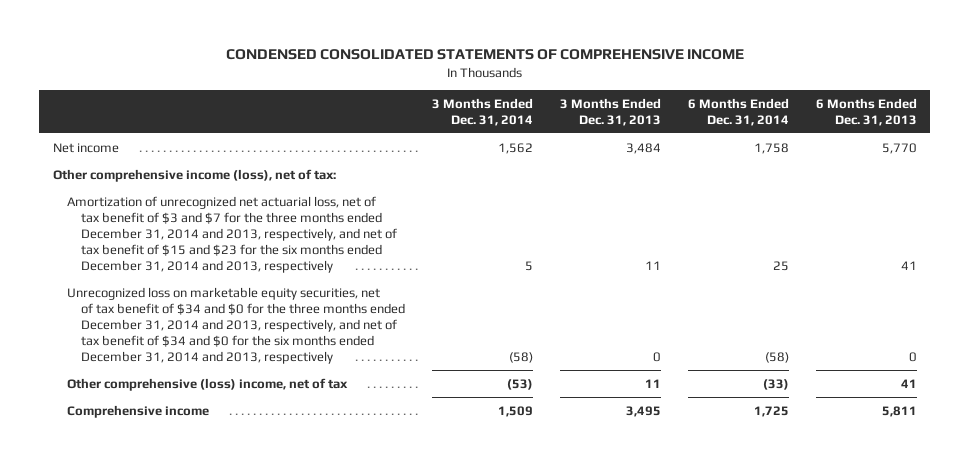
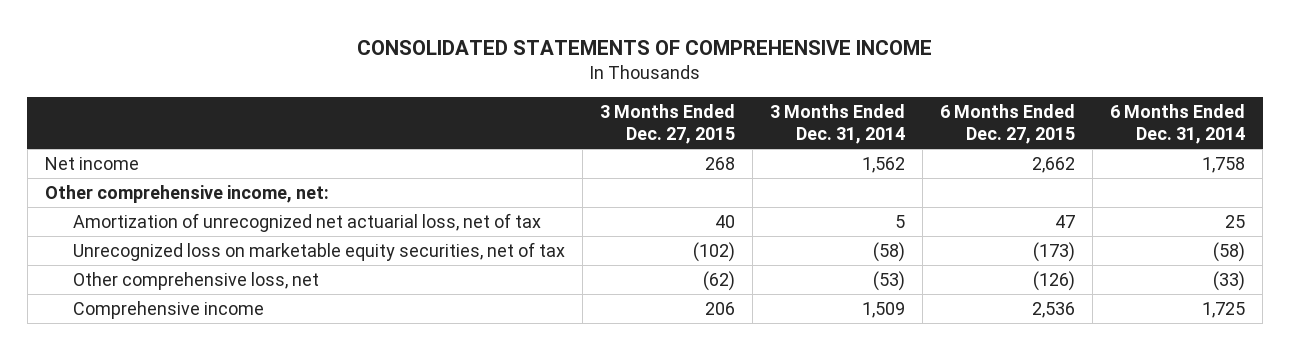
- CONDENSED CONSOLIDATED STATEMENTS OF COMPREHENSIVE INCOME
+ CONSOLIDATED STATEMENTS OF COMPREHENSIVE INCOME
- | 3 Months Ended Dec. 31, 2014 | 3 Months Ended Dec. 31, 2013 | 6 Months Ended Dec. 31, 2014 | 6 Months Ended Dec. 31, 2013
+ | 3 Months Ended Dec. 27, 2015 | 3 Months Ended Dec. 31, 2014 | 6 Months Ended Dec. 27, 2015 | 6 Months Ended Dec. 31, 2014
- Other comprehensive income (loss), net of tax:
- Amortization of unrecognized net actuarial loss, net of tax benefit of $3 and $7 for the three months ended December 31, 2014 and 2013, respectively, and net of tax benefit of $15 and $23 for the six months ended December 31, 2014 and 2013, respectively | 5 | 11 | 25 | 41
- Unrecognized loss on marketable equity securities, net of tax benefit of $34 and $0 for the three months ended December 31, 2014 and 2013, respectively, and net of tax benefit of $34 and $0 for the six months ended December 31, 2014 and 2013, respectively | (58) | 0 | (58) | 0
- Other comprehensive (loss) income, net of tax | (53) | 11 | (33) | 41
+ Other comprehensive income, net:
+ Amortization of unrecognized net actuarial loss, net of tax | 40 | 5 | 47 | 25
+ Unrecognized loss on marketable equity securities, net of tax | (102) | (58) | (173) | (58)
+ Other comprehensive loss, net | (62) | (53) | (126) | (33)

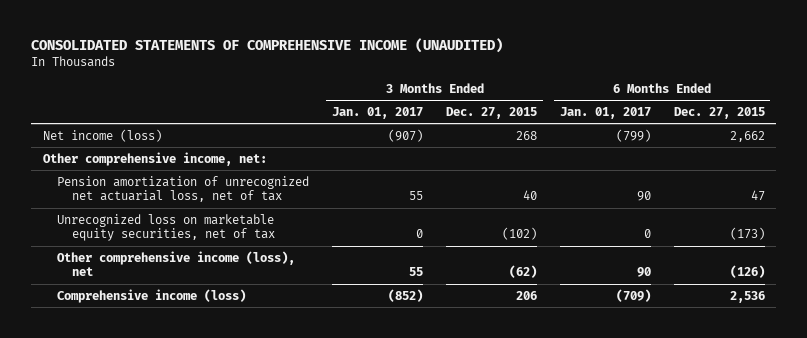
- CONSOLIDATED STATEMENTS OF COMPREHENSIVE INCOME
+ CONSOLIDATED STATEMENTS OF COMPREHENSIVE INCOME (UNAUDITED)
- | 3 Months Ended Dec. 27, 2015 | 3 Months Ended Dec. 31, 2014 | 6 Months Ended Dec. 27, 2015 | 6 Months Ended Dec. 31, 2014
+ | 3 Months Ended Jan. 01, 2017 | 3 Months Ended Dec. 27, 2015 | 6 Months Ended Jan. 01, 2017 | 6 Months Ended Dec. 27, 2015
- Net income | 268 | 1,562 | 2,662 | 1,758
+ Net income (loss) | (907) | 268 | (799) | 2,662
- Amortization of unrecognized net actuarial loss, net of tax | 40 | 5 | 47 | 25
+ Pension amortization of unrecognized net actuarial loss, net of tax | 55 | 40 | 90 | 47
- Other comprehensive loss, net | (62) | (53) | (126) | (33)
- Comprehensive income | 206 | 1,509 | 2,536 | 1,725
+ Other comprehensive income (loss), net | 55 | (62) | 90 | (126)
+ Comprehensive income (loss) | (852) | 206 | (709) | 2,536

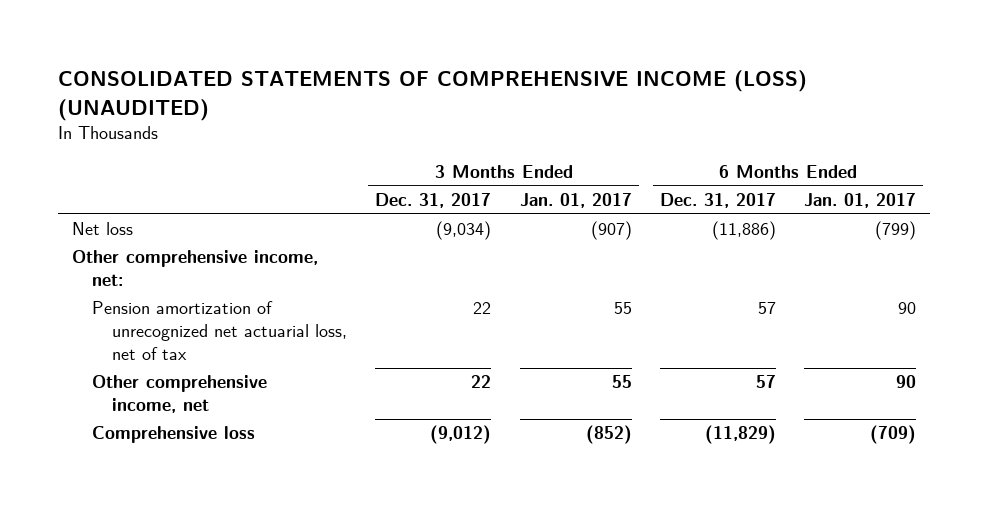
- CONSOLIDATED STATEMENTS OF COMPREHENSIVE INCOME (UNAUDITED)
+ CONSOLIDATED STATEMENTS OF COMPREHENSIVE INCOME (LOSS) (UNAUDITED)
- | 3 Months Ended Jan. 01, 2017 | 3 Months Ended Dec. 27, 2015 | 6 Months Ended Jan. 01, 2017 | 6 Months Ended Dec. 27, 2015
+ | 3 Months Ended Dec. 31, 2017 | 3 Months Ended Jan. 01, 2017 | 6 Months Ended Dec. 31, 2017 | 6 Months Ended Jan. 01, 2017
- Net income (loss) | (907) | 268 | (799) | 2,662
+ Net loss | (9,034) | (907) | (11,886) | (799)
- Unrecognized loss on marketable equity securities, net of tax | 0 | (102) | 0 | (173)
- Other comprehensive income (loss), net | 55 | (62) | 90 | (126)
- Comprehensive income (loss) | (852) | 206 | (709) | 2,536
+ Other comprehensive income, net | 22 | 55 | 57 | 90
+ Comprehensive loss | (9,012) | (852) | (11,829) | (709)

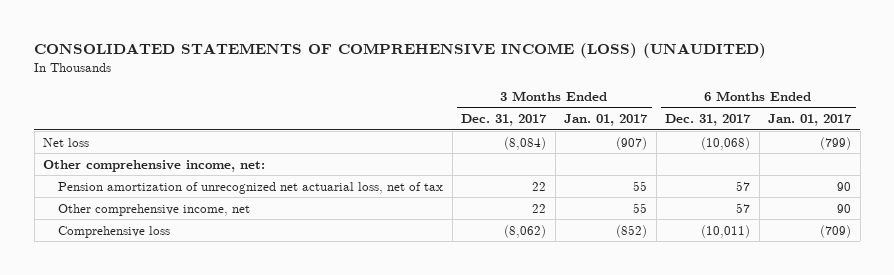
- Net loss | (9,034) | (907) | (11,886) | (799)
+ Net loss | (8,084) | (907) | (10,068) | (799)
- Comprehensive loss | (9,012) | (852) | (11,829) | (709)
+ Comprehensive loss | (8,062) | (852) | (10,011) | (709)

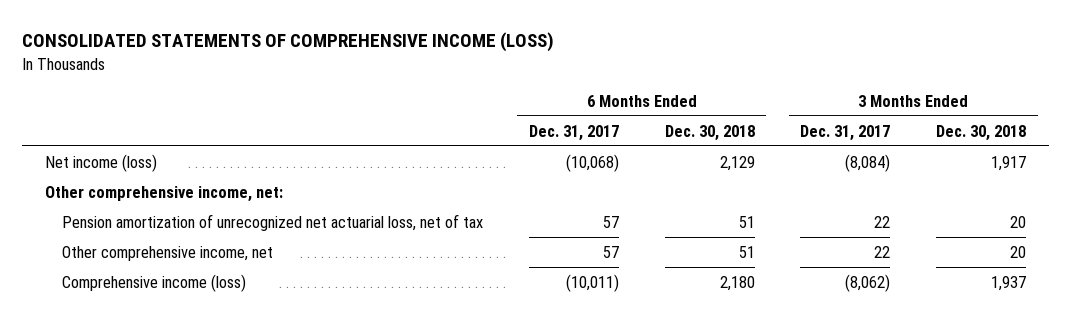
- CONSOLIDATED STATEMENTS OF COMPREHENSIVE INCOME (LOSS) (UNAUDITED)
+ CONSOLIDATED STATEMENTS OF COMPREHENSIVE INCOME (LOSS)
- | 3 Months Ended Dec. 31, 2017 | 3 Months Ended Jan. 01, 2017 | 6 Months Ended Dec. 31, 2017 | 6 Months Ended Jan. 01, 2017
+ | 6 Months Ended Dec. 31, 2017 | 6 Months Ended Dec. 30, 2018 | 3 Months Ended Dec. 31, 2017 | 3 Months Ended Dec. 30, 2018
- Net loss | (8,084) | (907) | (10,068) | (799)
+ Net income (loss) | (10,068) | 2,129 | (8,084) | 1,917
- Comprehensive loss | (8,062) | (852) | (10,011) | (709)
+ Comprehensive income (loss) | (10,011) | 2,180 | (8,062) | 1,937

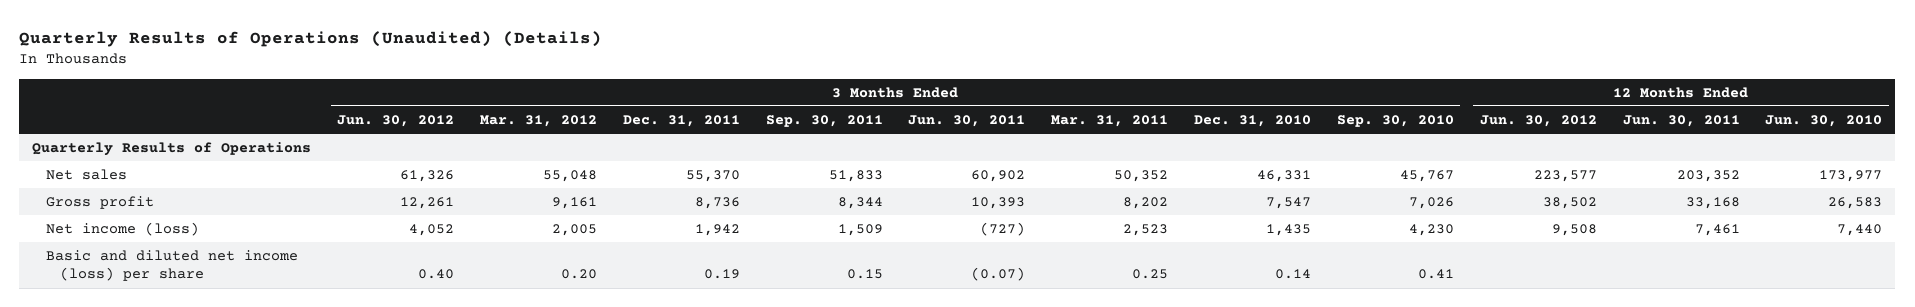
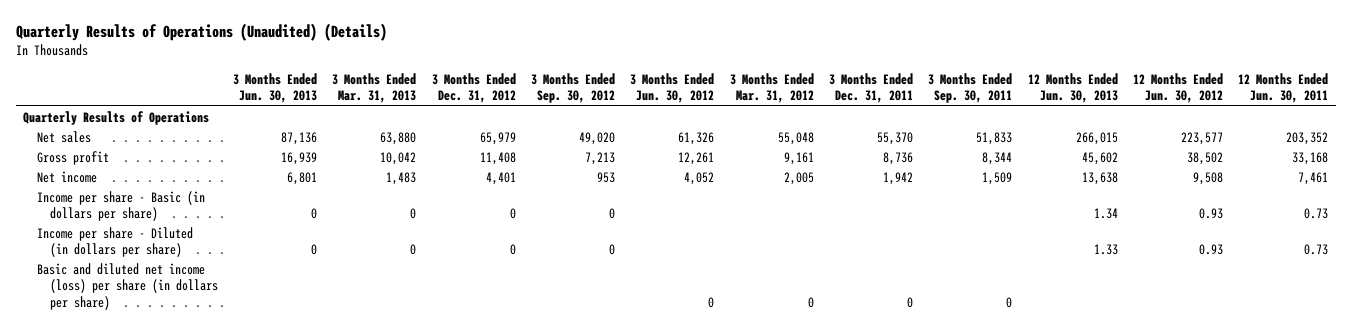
- | 3 Months Ended Jun. 30, 2012 | 3 Months Ended Mar. 31, 2012 | 3 Months Ended Dec. 31, 2011 | 3 Months Ended Sep. 30, 2011 | 3 Months Ended Jun. 30, 2011 | 3 Months Ended Mar. 31, 2011 | 3 Months Ended Dec. 31, 2010 | 3 Months Ended Sep. 30, 2010 | 12 Months Ended Jun. 30, 2012 | 12 Months Ended Jun. 30, 2011 | 12 Months Ended Jun. 30, 2010
+ | 3 Months Ended Jun. 30, 2013 | 3 Months Ended Mar. 31, 2013 | 3 Months Ended Dec. 31, 2012 | 3 Months Ended Sep. 30, 2012 | 3 Months Ended Jun. 30, 2012 | 3 Months Ended Mar. 31, 2012 | 3 Months Ended Dec. 31, 2011 | 3 Months Ended Sep. 30, 2011 | 12 Months Ended Jun. 30, 2013 | 12 Months Ended Jun. 30, 2012 | 12 Months Ended Jun. 30, 2011
- Net income (loss) | 4,052 | 2,005 | 1,942 | 1,509 | (727) | 2,523 | 1,435 | 4,230 | 9,508 | 7,461 | 7,440
- Basic and diluted net income (loss) per share | 0.40 | 0.20 | 0.19 | 0.15 | (0.07) | 0.25 | 0.14 | 0.41 | | |
+ Net income | 6,801 | 1,483 | 4,401 | 953 | 4,052 | 2,005 | 1,942 | 1,509 | 13,638 | 9,508 | 7,461
+ Income per share - Basic (in dollars per share) | 0 | 0 | 0 | 0 | | | | | 1.34 | 0.93 | 0.73
+ Income per share - Diluted (in dollars per share) | 0 | 0 | 0 | 0 | | | | | 1.33 | 0.93 | 0.73
+ Basic and diluted net income (loss) per share (in dollars per share) | | | | | 0 | 0 | 0 | 0 | | |

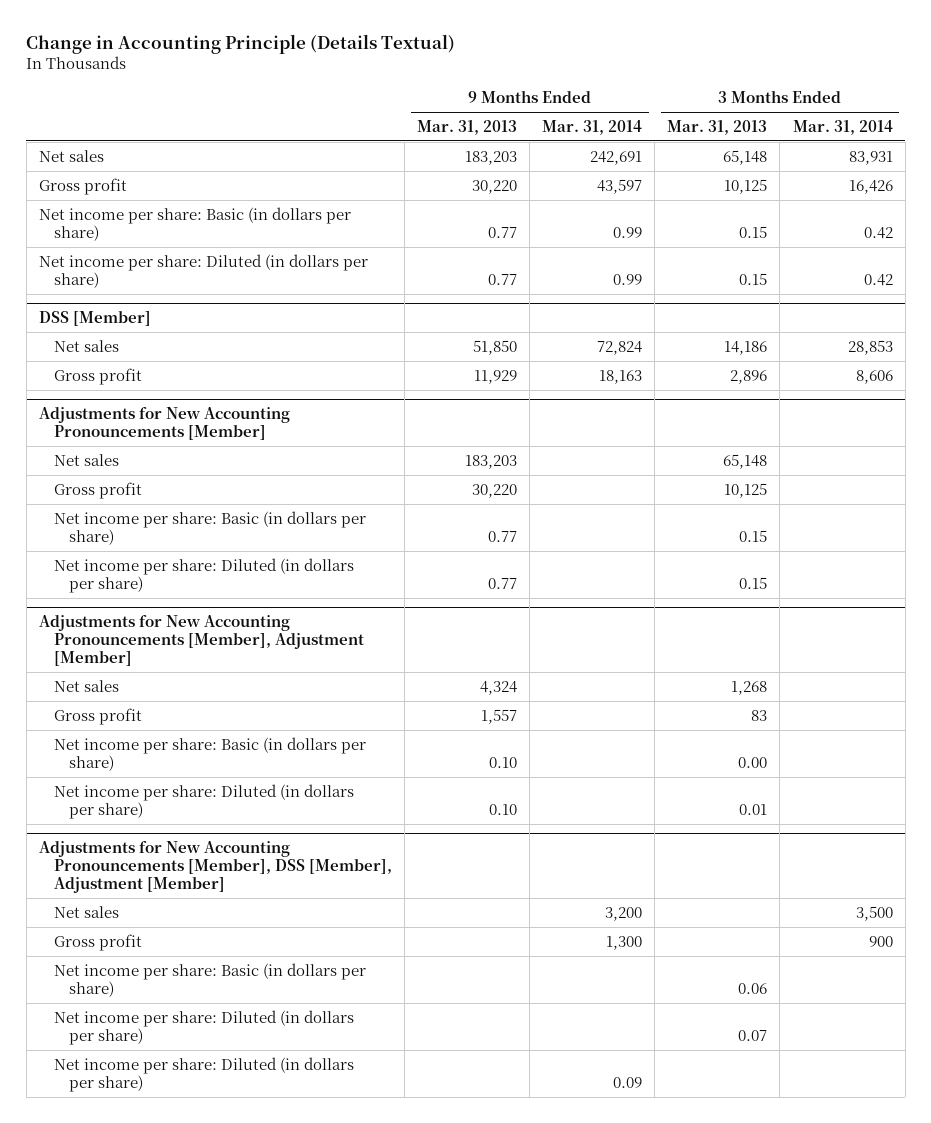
- Quarterly Results of Operations (Unaudited) (Details)
+ Change in Accounting Principle (Details Textual)
- | 3 Months Ended Jun. 30, 2013 | 3 Months Ended Mar. 31, 2013 | 3 Months Ended Dec. 31, 2012 | 3 Months Ended Sep. 30, 2012 | 3 Months Ended Jun. 30, 2012 | 3 Months Ended Mar. 31, 2012 | 3 Months Ended Dec. 31, 2011 | 3 Months Ended Sep. 30, 2011 | 12 Months Ended Jun. 30, 2013 | 12 Months Ended Jun. 30, 2012 | 12 Months Ended Jun. 30, 2011
+ | 9 Months Ended Mar. 31, 2013 | 9 Months Ended Mar. 31, 2014 | 3 Months Ended Mar. 31, 2013 | 3 Months Ended Mar. 31, 2014
- Quarterly Results of Operations
- Net sales | 87,136 | 63,880 | 65,979 | 49,020 | 61,326 | 55,048 | 55,370 | 51,833 | 266,015 | 223,577 | 203,352
- Gross profit | 16,939 | 10,042 | 11,408 | 7,213 | 12,261 | 9,161 | 8,736 | 8,344 | 45,602 | 38,502 | 33,168
- Net income | 6,801 | 1,483 | 4,401 | 953 | 4,052 | 2,005 | 1,942 | 1,509 | 13,638 | 9,508 | 7,461
- Income per share - Basic (in dollars per share) | 0 | 0 | 0 | 0 | | | | | 1.34 | 0.93 | 0.73
- Income per share - Diluted (in dollars per share) | 0 | 0 | 0 | 0 | | | | | 1.33 | 0.93 | 0.73
- Basic and diluted net income (loss) per share (in dollars per share) | | | | | 0 | 0 | 0 | 0 | | |
+ Net sales | 183,203 | 242,691 | 65,148 | 83,931
+ Gross profit | 30,220 | 43,597 | 10,125 | 16,426
+ Net income per share: Basic (in dollars per share) | 0.77 | 0.99 | 0.15 | 0.42
+ Net income per share: Diluted (in dollars per share) | 0.77 | 0.99 | 0.15 | 0.42
+ DSS [Member]
+ Net sales | 51,850 | 72,824 | 14,186 | 28,853
+ Gross profit | 11,929 | 18,163 | 2,896 | 8,606
+ Adjustments for New Accounting Pronouncements [Member]
+ Net sales | 183,203 | | 65,148 |
+ Gross profit | 30,220 | | 10,125 |
+ Net income per share: Basic (in dollars per share) | 0.77 | | 0.15 |
+ Net income per share: Diluted (in dollars per share) | 0.77 | | 0.15 |
+ Adjustments for New Accounting Pronouncements [Member], Adjustment [Member]
+ Net sales | 4,324 | | 1,268 |
+ Gross profit | 1,557 | | 83 |
+ Net income per share: Basic (in dollars per share) | 0.10 | | 0.00 |
+ Net income per share: Diluted (in dollars per share) | 0.10 | | 0.01 |
+ Adjustments for New Accounting Pronouncements [Member], DSS [Member], Adjustment [Member]
+ Net sales | | 3,200 | | 3,500
+ Gross profit | | 1,300 | | 900
+ Net income per share: Basic (in dollars per share) | | | 0.06 |
+ Net income per share: Diluted (in dollars per share) | | | 0.07 |
+ Net income per share: Diluted (in dollars per share) | | 0.09 | |

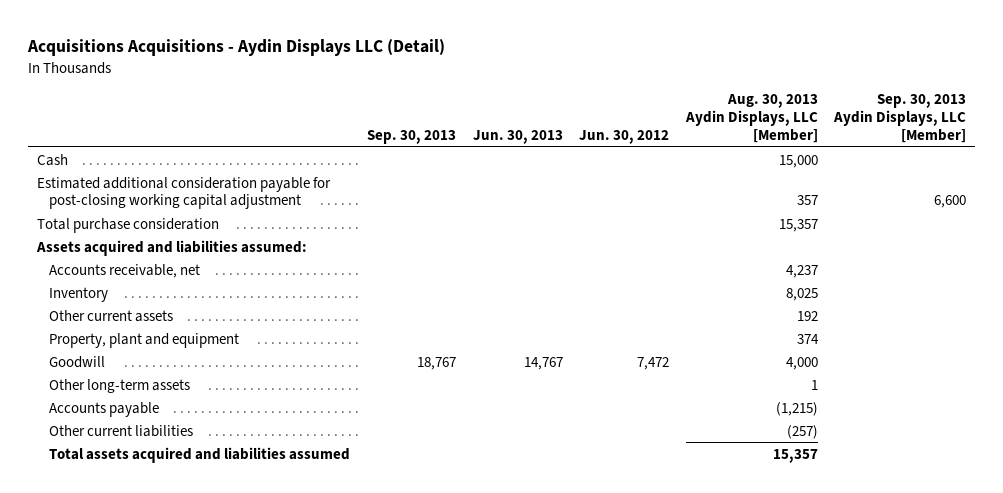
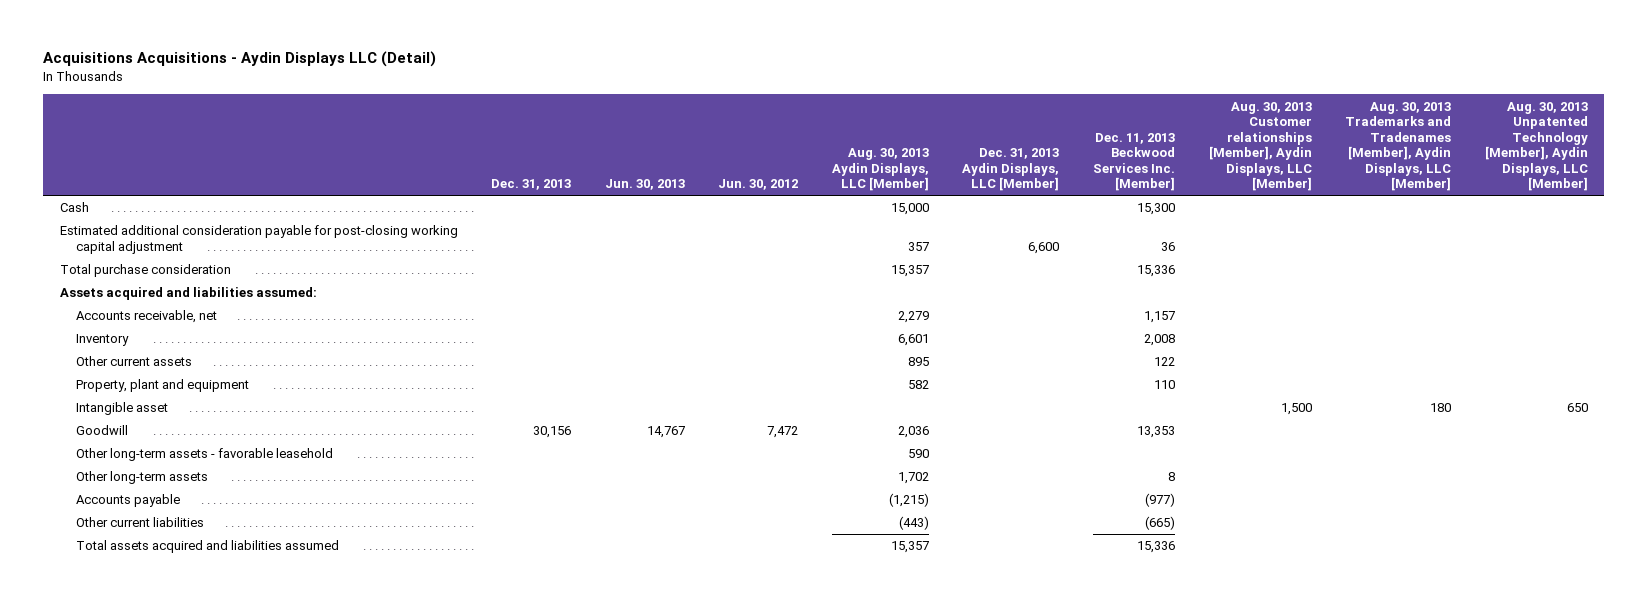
- | Sep. 30, 2013 | Jun. 30, 2013 | Jun. 30, 2012 | Aug. 30, 2013 Aydin Displays, LLC [Member] | Sep. 30, 2013 Aydin Displays, LLC [Member]
+ | Dec. 31, 2013 | Jun. 30, 2013 | Jun. 30, 2012 | Aug. 30, 2013 Aydin Displays, LLC [Member] | Dec. 31, 2013 Aydin Displays, LLC [Member] | Dec. 11, 2013 Beckwood Services Inc. [Member] | Aug. 30, 2013 Customer relationships [Member], Aydin Displays, LLC [Member] | Aug. 30, 2013 Trademarks and Tradenames [Member], Aydin Displays, LLC [Member] | Aug. 30, 2013 Unpatented Technology [Member], Aydin Displays, LLC [Member]
- Accounts receivable, net | | | | 4,237 |
- Inventory | | | | 8,025 |
- Other current assets | | | | 192 |
- Property, plant and equipment | | | | 374 |
- Goodwill | 18,767 | 14,767 | 7,472 | 4,000 |
- Other long-term assets | | | | 1 |
+ Accounts receivable, net | | | | 2,279 | | 1,157 | | |
+ Inventory | | | | 6,601 | | 2,008 | | |
+ Other current assets | | | | 895 | | 122 | | |
+ Property, plant and equipment | | | | 582 | | 110 | | |
+ Intangible asset | | | | | | | 1,500 | 180 | 650
+ Goodwill | 30,156 | 14,767 | 7,472 | 2,036 | | 13,353 | | |
+ Other long-term assets - favorable leasehold | | | | 590 | | | | |
+ Other long-term assets | | | | 1,702 | | 8 | | |
- Other current liabilities | | | | (257) |
+ Other current liabilities | | | | (443) | | (665) | | |

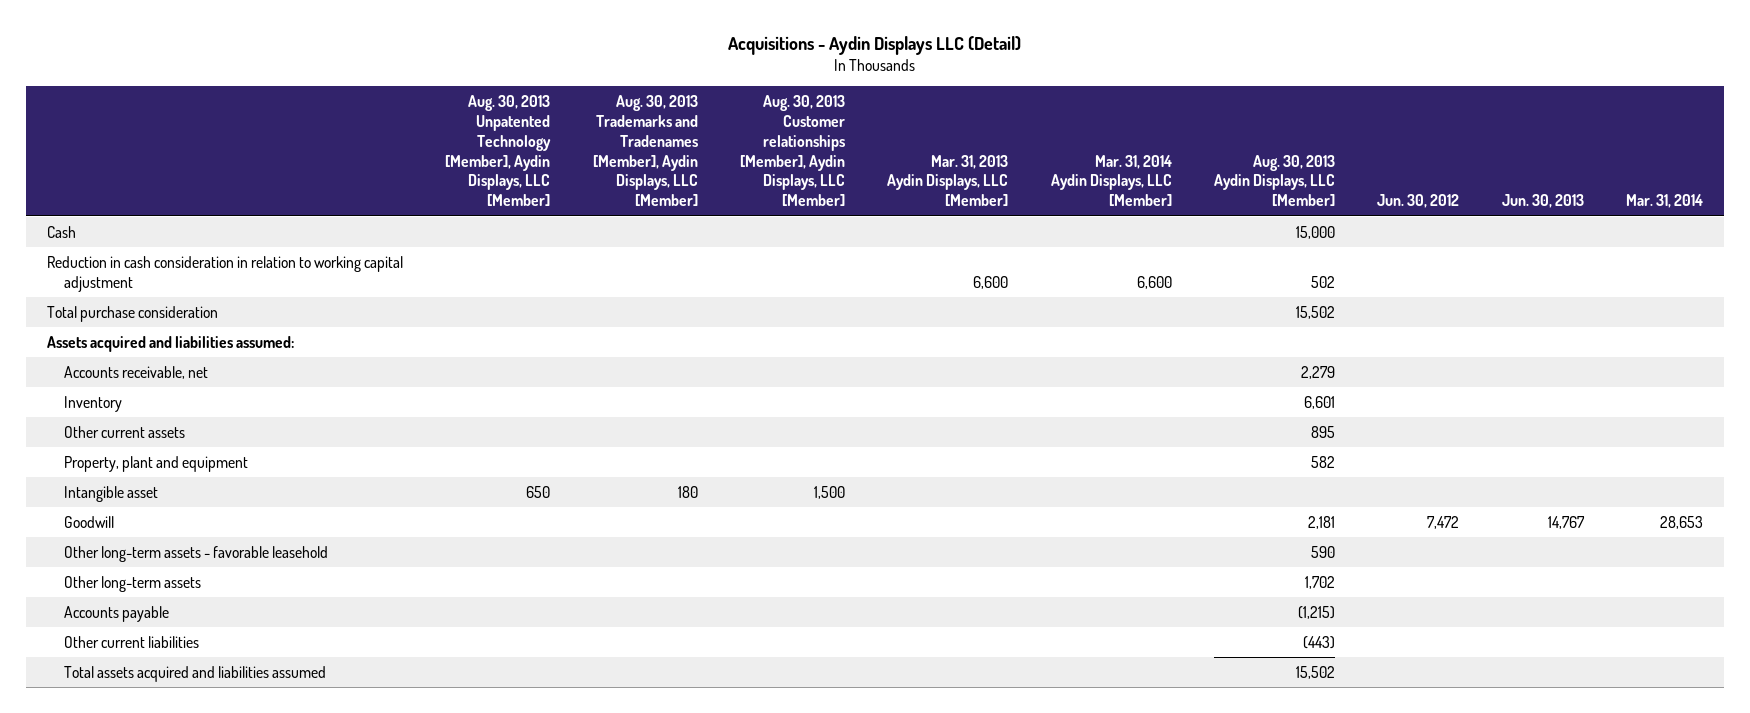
- Acquisitions Acquisitions - Aydin Displays LLC (Detail)
+ Acquisitions - Aydin Displays LLC (Detail)
- | Dec. 31, 2013 | Jun. 30, 2013 | Jun. 30, 2012 | Aug. 30, 2013 Aydin Displays, LLC [Member] | Dec. 31, 2013 Aydin Displays, LLC [Member] | Dec. 11, 2013 Beckwood Services Inc. [Member] | Aug. 30, 2013 Customer relationships [Member], Aydin Displays, LLC [Member] | Aug. 30, 2013 Trademarks and Tradenames [Member], Aydin Displays, LLC [Member] | Aug. 30, 2013 Unpatented Technology [Member], Aydin Displays, LLC [Member]
+ | Aug. 30, 2013 Unpatented Technology [Member], Aydin Displays, LLC [Member] | Aug. 30, 2013 Trademarks and Tradenames [Member], Aydin Displays, LLC [Member] | Aug. 30, 2013 Customer relationships [Member], Aydin Displays, LLC [Member] | Mar. 31, 2013 Aydin Displays, LLC [Member] | Mar. 31, 2014 Aydin Displays, LLC [Member] | Aug. 30, 2013 Aydin Displays, LLC [Member] | Jun. 30, 2012 | Jun. 30, 2013 | Mar. 31, 2014
- Estimated additional consideration payable for post-closing working capital adjustment | | | | 357 | 6,600 | 36 | | |
- Total purchase consideration | | | | 15,357 | | 15,336 | | |
+ Reduction in cash consideration in relation to working capital adjustment | | | | 6,600 | 6,600 | 502 | | |
+ Total purchase consideration | | | | | | 15,502 | | |
- Goodwill | 30,156 | 14,767 | 7,472 | 2,036 | | 13,353 | | |
+ Goodwill | | | | | | 2,181 | 7,472 | 14,767 | 28,653
- Total assets acquired and liabilities assumed | | | | 15,357 | | 15,336 | | |
+ Total assets acquired and liabilities assumed | | | | | | 15,502 | | |

